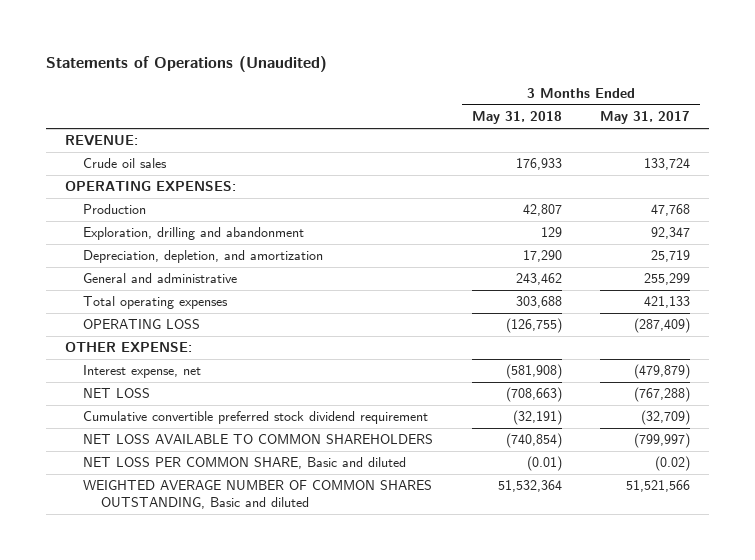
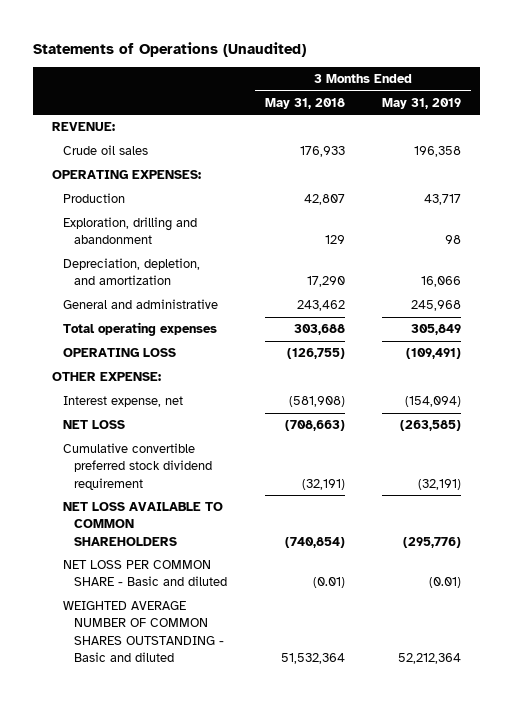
- | 3 Months Ended May 31, 2018 | 3 Months Ended May 31, 2017
+ | 3 Months Ended May 31, 2018 | 3 Months Ended May 31, 2019
- NET LOSS PER COMMON SHARE, Basic and diluted | (0.01) | (0.02)
- WEIGHTED AVERAGE NUMBER OF COMMON SHARES OUTSTANDING, Basic and diluted | 51,532,364 | 51,521,566
+ NET LOSS PER COMMON SHARE - Basic and diluted | (0.01) | (0.01)
+ WEIGHTED AVERAGE NUMBER OF COMMON SHARES OUTSTANDING - Basic and diluted | 51,532,364 | 52,212,364

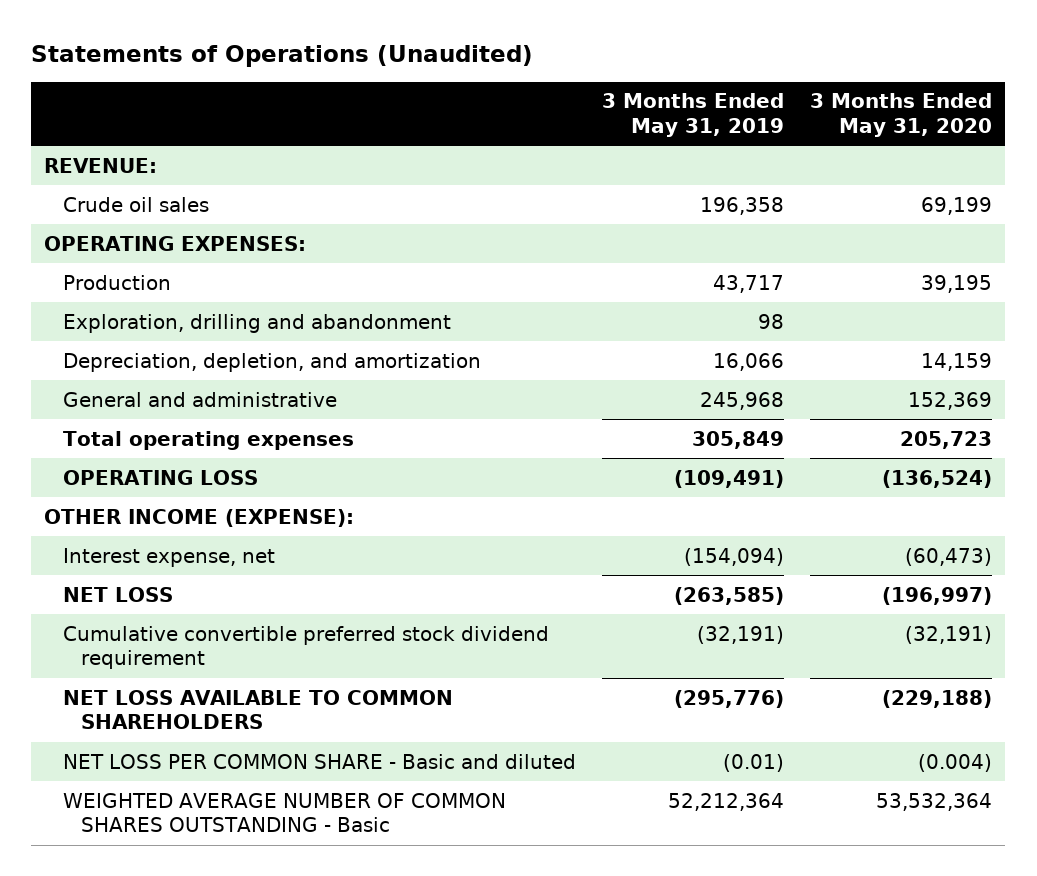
- | 3 Months Ended May 31, 2018 | 3 Months Ended May 31, 2019
+ | 3 Months Ended May 31, 2019 | 3 Months Ended May 31, 2020
- OTHER EXPENSE:
+ OTHER INCOME (EXPENSE):
- WEIGHTED AVERAGE NUMBER OF COMMON SHARES OUTSTANDING - Basic and diluted | 51,532,364 | 52,212,364
+ WEIGHTED AVERAGE NUMBER OF COMMON SHARES OUTSTANDING - Basic | 52,212,364 | 53,532,364

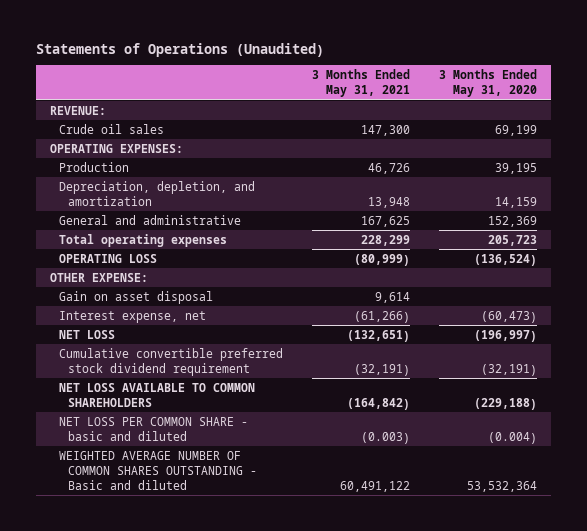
- | 3 Months Ended May 31, 2019 | 3 Months Ended May 31, 2020
+ | 3 Months Ended May 31, 2021 | 3 Months Ended May 31, 2020
- Exploration, drilling and abandonment | 98 |
- OTHER INCOME (EXPENSE):
+ OTHER EXPENSE:
+ Gain on asset disposal | 9,614 |
- NET LOSS PER COMMON SHARE - Basic and diluted | (0.01) | (0.004)
- WEIGHTED AVERAGE NUMBER OF COMMON SHARES OUTSTANDING - Basic | 52,212,364 | 53,532,364
+ NET LOSS PER COMMON SHARE - basic and diluted | (0.003) | (0.004)
+ WEIGHTED AVERAGE NUMBER OF COMMON SHARES OUTSTANDING - Basic and diluted | 60,491,122 | 53,532,364

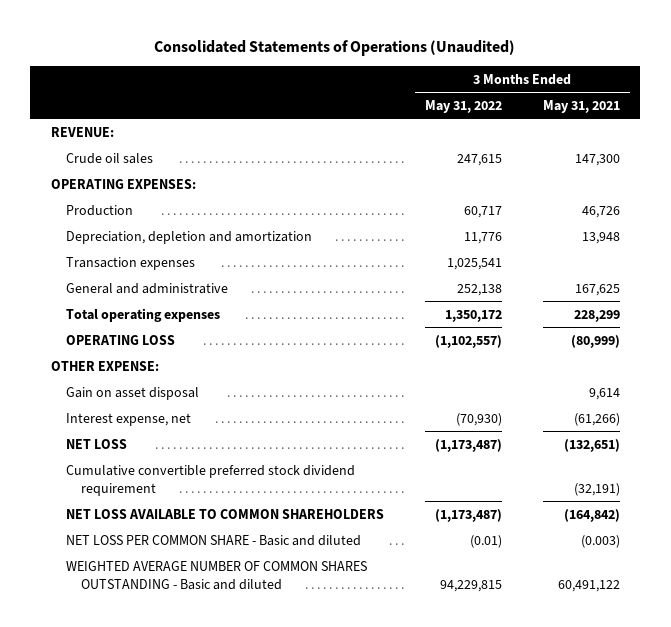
- Statements of Operations (Unaudited)
+ Consolidated Statements of Operations (Unaudited)
- | 3 Months Ended May 31, 2021 | 3 Months Ended May 31, 2020
+ | 3 Months Ended May 31, 2022 | 3 Months Ended May 31, 2021
- Depreciation, depletion, and amortization | 13,948 | 14,159
+ Depreciation, depletion and amortization | 11,776 | 13,948
+ Transaction expenses | 1,025,541 |
- NET LOSS PER COMMON SHARE - basic and diluted | (0.003) | (0.004)
+ NET LOSS PER COMMON SHARE - Basic and diluted | (0.01) | (0.003)

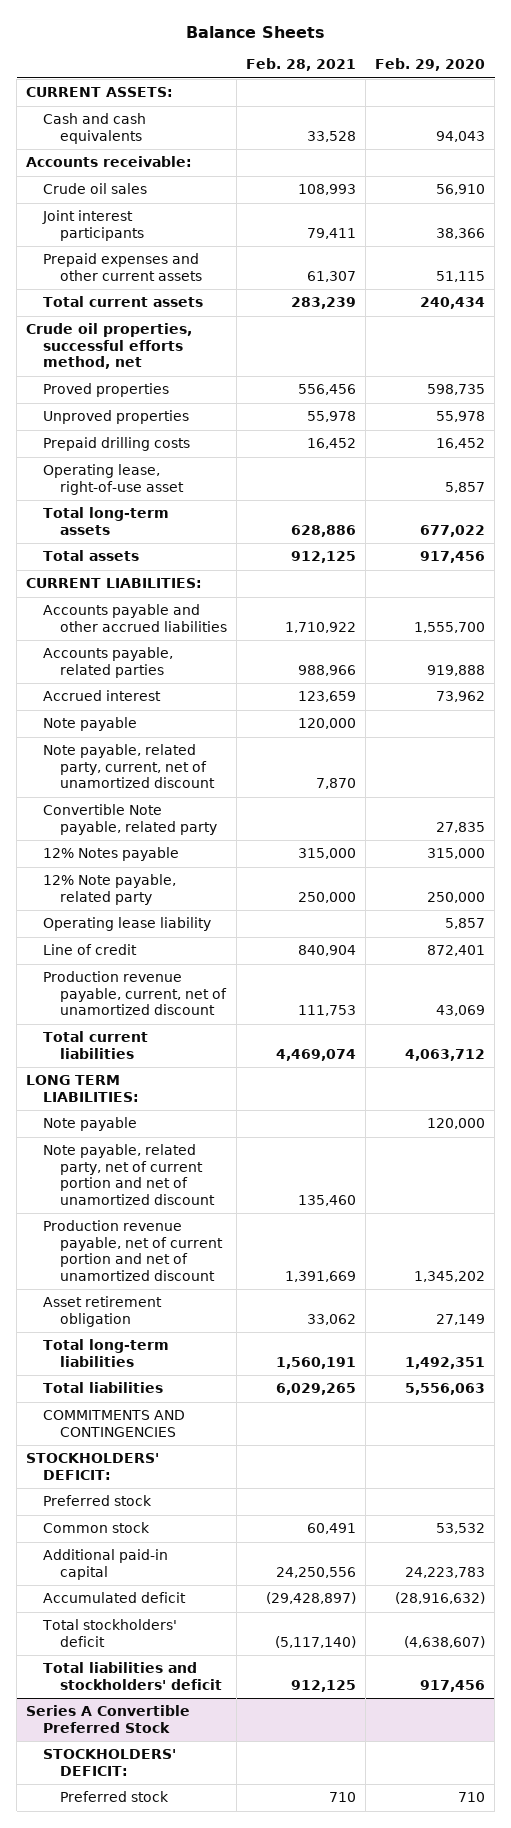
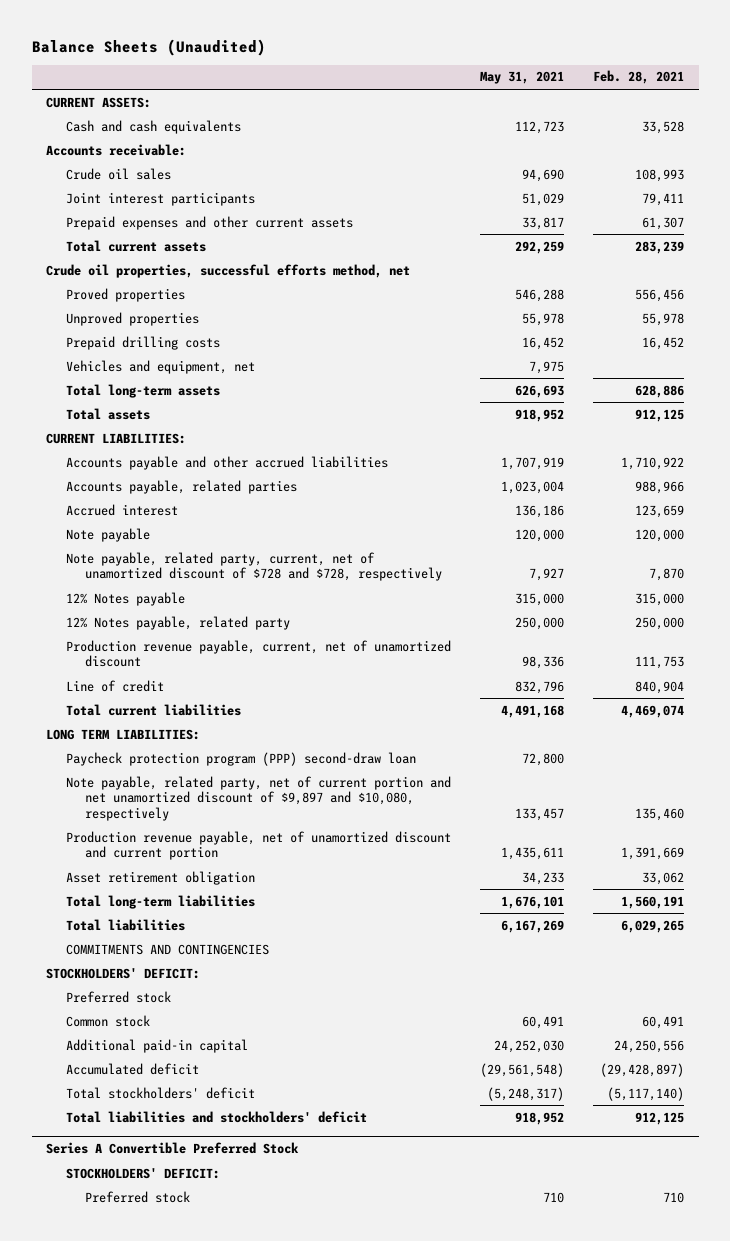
- Balance Sheets
+ Balance Sheets (Unaudited)
- | Feb. 28, 2021 | Feb. 29, 2020
+ | May 31, 2021 | Feb. 28, 2021
- Operating lease, right-of-use asset | | 5,857
+ Vehicles and equipment, net | 7,975 |
- Note payable, related party, current, net of unamortized discount | 7,870 |
- Convertible Note payable, related party | | 27,835
+ Note payable, related party, current, net of unamortized discount of $728 and $728, respectively | 7,927 | 7,870
- 12% Note payable, related party | 250,000 | 250,000
- Operating lease liability | | 5,857
+ 12% Notes payable, related party | 250,000 | 250,000
moved down: Line of credit | 832,796 | 840,904
- Note payable | | 120,000
- Note payable, related party, net of current portion and net of unamortized discount | 135,460 |
- Production revenue payable, net of current portion and net of unamortized discount | 1,391,669 | 1,345,202
+ Paycheck protection program (PPP) second-draw loan | 72,800 |
+ Note payable, related party, net of current portion and net unamortized discount of $9,897 and $10,080, respectively | 133,457 | 135,460
+ Production revenue payable, net of unamortized discount and current portion | 1,435,611 | 1,391,669

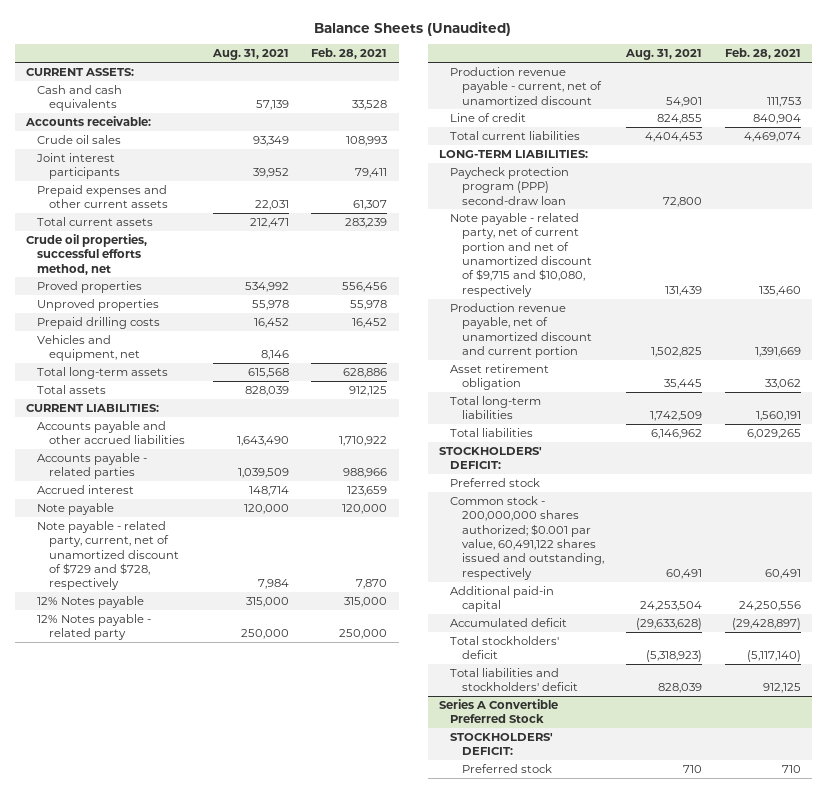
- | May 31, 2021 | Feb. 28, 2021
+ | Aug. 31, 2021 | Feb. 28, 2021
- Accounts payable, related parties | 1,023,004 | 988,966
+ Accounts payable - related parties | 1,039,509 | 988,966
- Note payable, related party, current, net of unamortized discount of $728 and $728, respectively | 7,927 | 7,870
+ Note payable - related party, current, net of unamortized discount of $729 and $728, respectively | 7,984 | 7,870
- 12% Notes payable, related party | 250,000 | 250,000
- Production revenue payable, current, net of unamortized discount | 98,336 | 111,753
+ 12% Notes payable - related party | 250,000 | 250,000
+ Production revenue payable - current, net of unamortized discount | 54,901 | 111,753
- LONG TERM LIABILITIES:
+ LONG-TERM LIABILITIES:
- Note payable, related party, net of current portion and net unamortized discount of $9,897 and $10,080, respectively | 133,457 | 135,460
+ Note payable - related party, net of current portion and net of unamortized discount of $9,715 and $10,080, respectively | 131,439 | 135,460
- COMMITMENTS AND CONTINGENCIES
- Common stock | 60,491 | 60,491
+ Common stock - 200,000,000 shares authorized; $0.001 par value, 60,491,122 shares issued and outstanding, respectively | 60,491 | 60,491

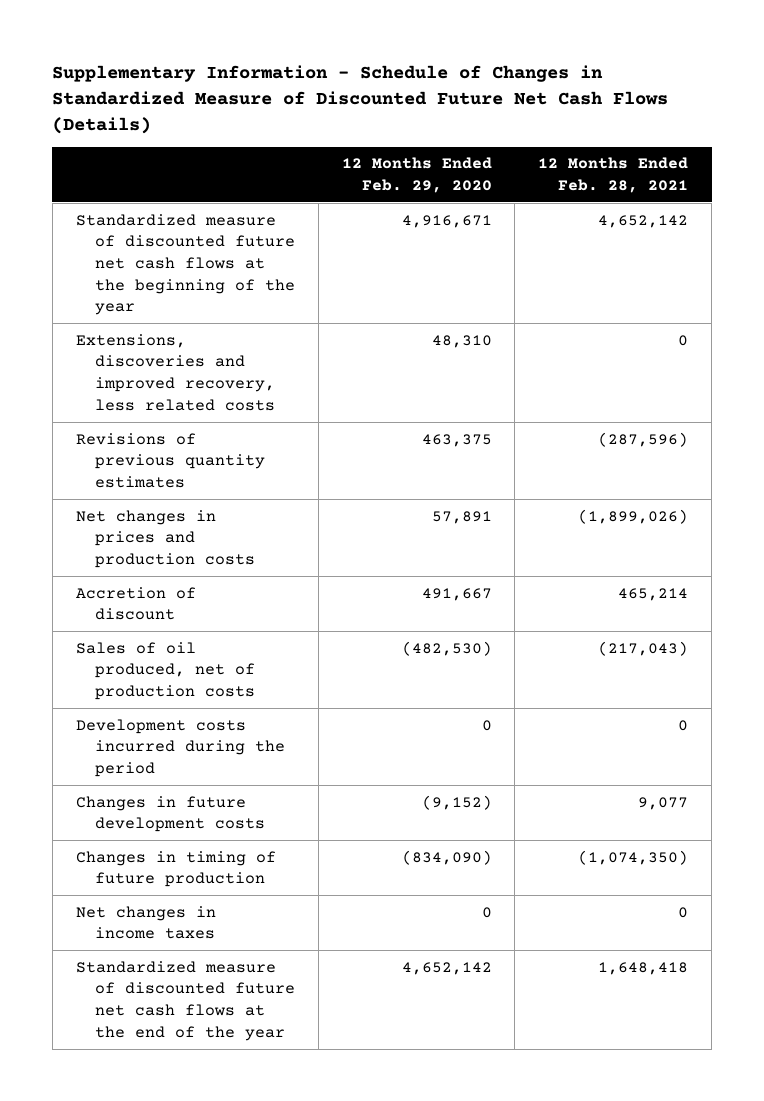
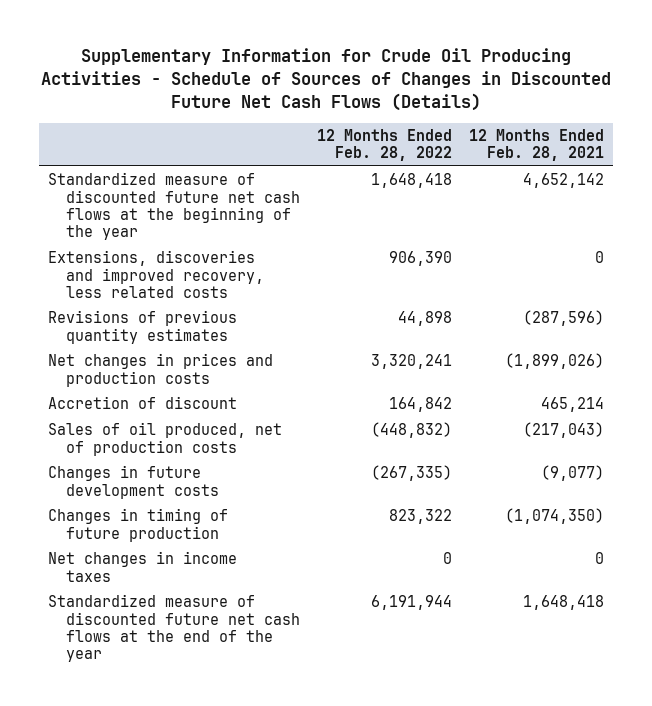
- Supplementary Information - Schedule of Changes in Standardized Measure of Discounted Future Net Cash Flows (Details)
+ Supplementary Information for Crude Oil Producing Activities - Schedule of Sources of Changes in Discounted Future Net Cash Flows (Details)
- | 12 Months Ended Feb. 29, 2020 | 12 Months Ended Feb. 28, 2021
+ | 12 Months Ended Feb. 28, 2022 | 12 Months Ended Feb. 28, 2021
- Development costs incurred during the period | 0 | 0
- Changes in future development costs | (9,152) | 9,077
+ Changes in future development costs | (267,335) | (9,077)

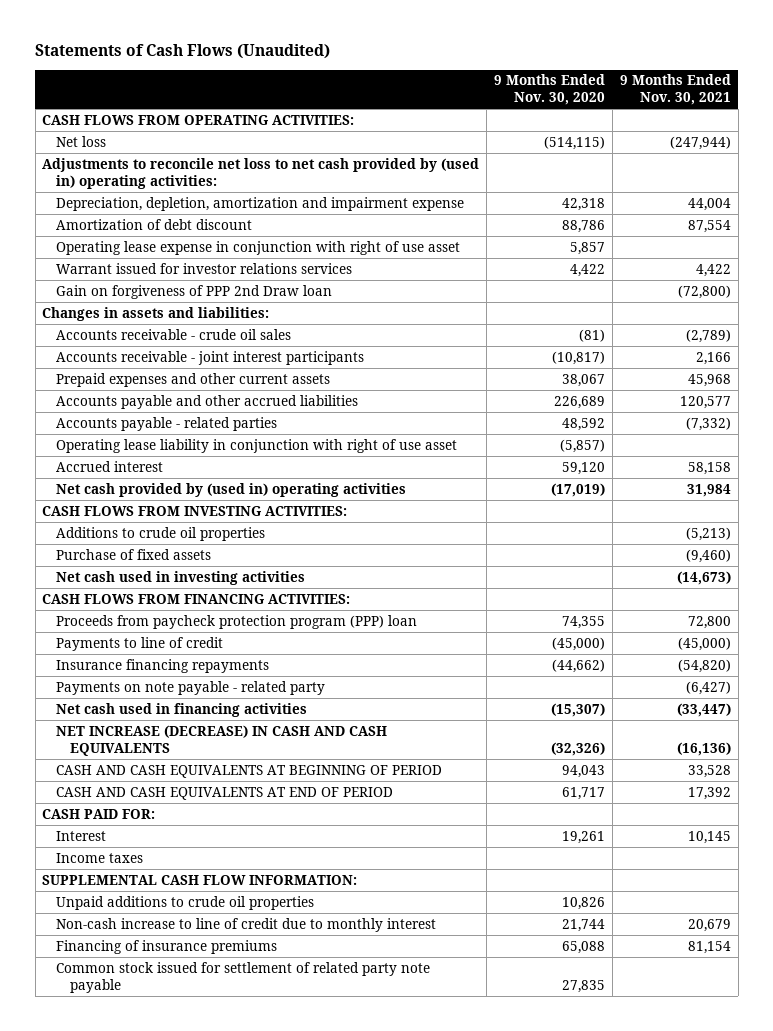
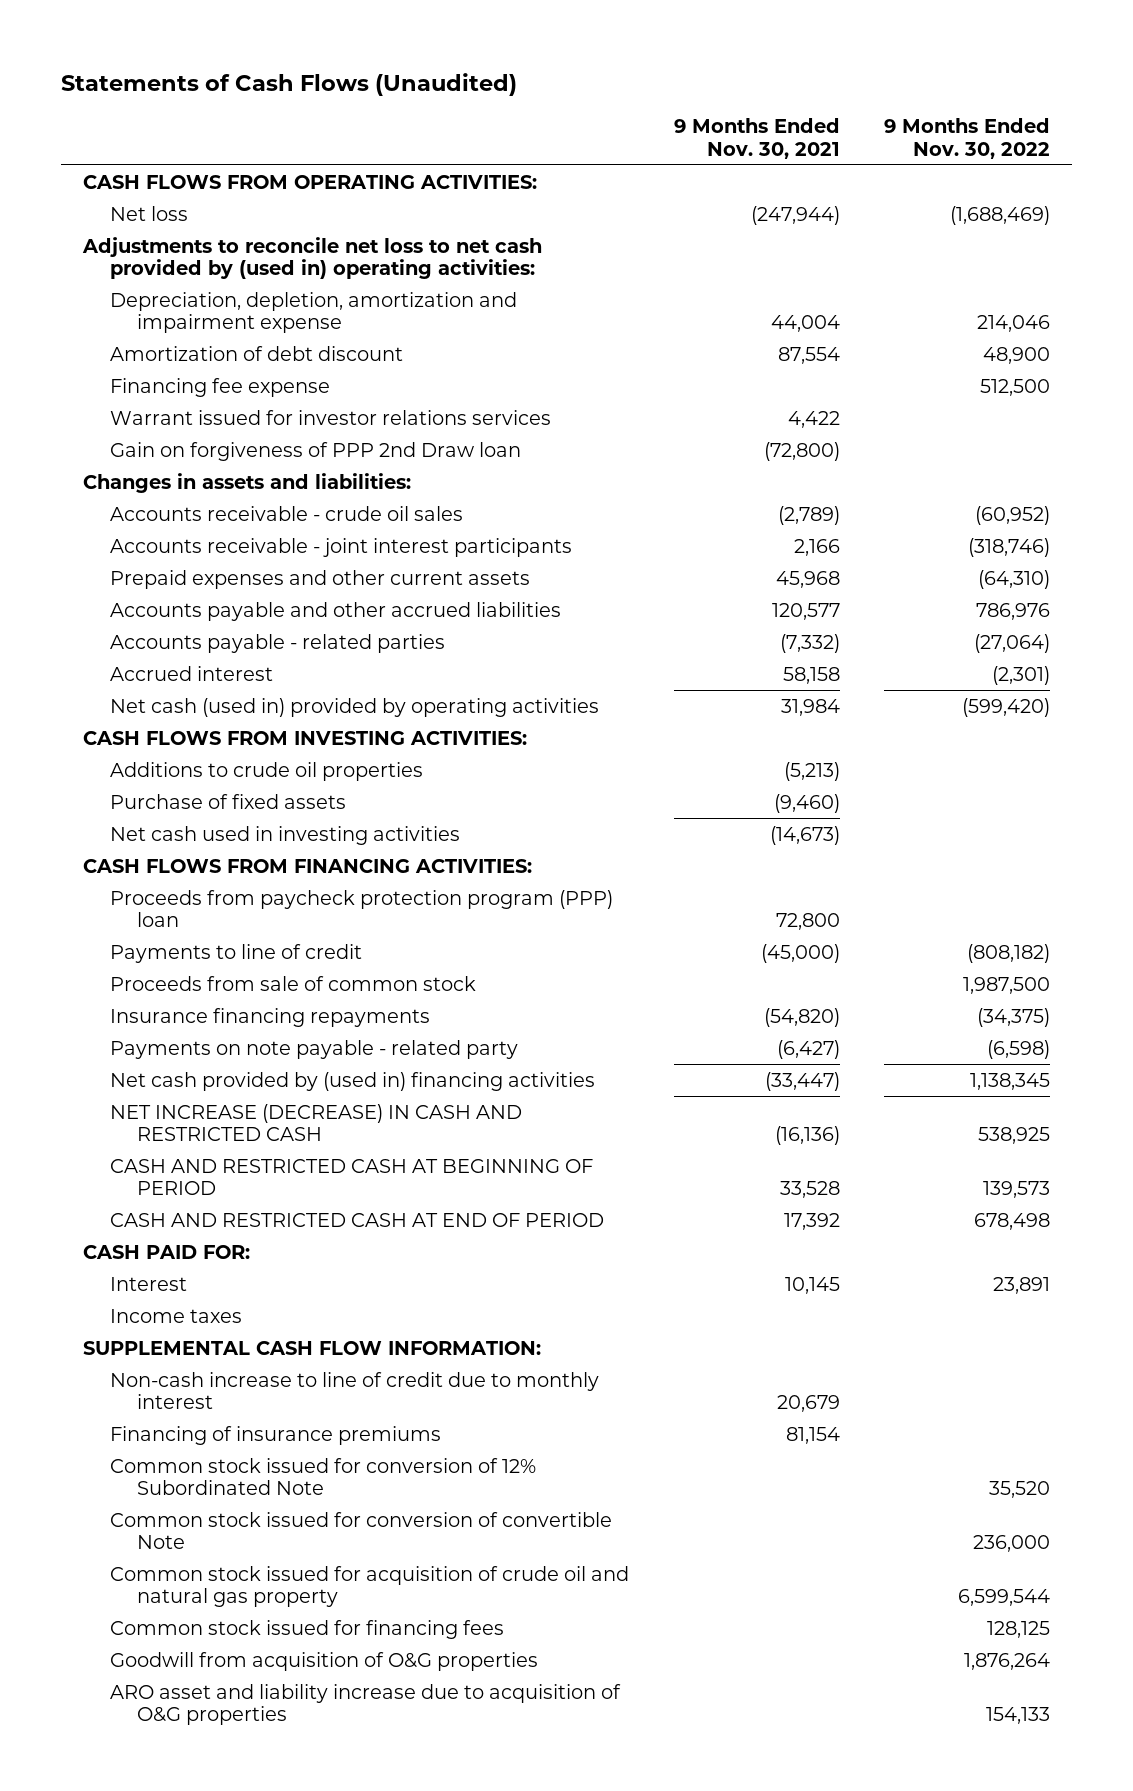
- | 9 Months Ended Nov. 30, 2020 | 9 Months Ended Nov. 30, 2021
+ | 9 Months Ended Nov. 30, 2021 | 9 Months Ended Nov. 30, 2022
- Operating lease expense in conjunction with right of use asset | 5,857 |
+ Financing fee expense | | 512,500
- Operating lease liability in conjunction with right of use asset | (5,857) |
- Net cash provided by (used in) operating activities | (17,019) | 31,984
+ Net cash (used in) provided by operating activities | 31,984 | (599,420)
+ Proceeds from sale of common stock | | 1,987,500
- Net cash used in financing activities | (15,307) | (33,447)
- NET INCREASE (DECREASE) IN CASH AND CASH EQUIVALENTS | (32,326) | (16,136)
- CASH AND CASH EQUIVALENTS AT BEGINNING OF PERIOD | 94,043 | 33,528
- CASH AND CASH EQUIVALENTS AT END OF PERIOD | 61,717 | 17,392
+ Net cash provided by (used in) financing activities | (33,447) | 1,138,345
+ NET INCREASE (DECREASE) IN CASH AND RESTRICTED CASH | (16,136) | 538,925
+ CASH AND RESTRICTED CASH AT BEGINNING OF PERIOD | 33,528 | 139,573
+ CASH AND RESTRICTED CASH AT END OF PERIOD | 17,392 | 678,498
- Unpaid additions to crude oil properties | 10,826 |
- Common stock issued for settlement of related party note payable | 27,835 |
+ Common stock issued for conversion of 12% Subordinated Note | | 35,520
+ Common stock issued for conversion of convertible Note | | 236,000
+ Common stock issued for acquisition of crude oil and natural gas property | | 6,599,544
+ Common stock issued for financing fees | | 128,125
+ Goodwill from acquisition of O&G properties | | 1,876,264
+ ARO asset and liability increase due to acquisition of O&G properties | | 154,133

